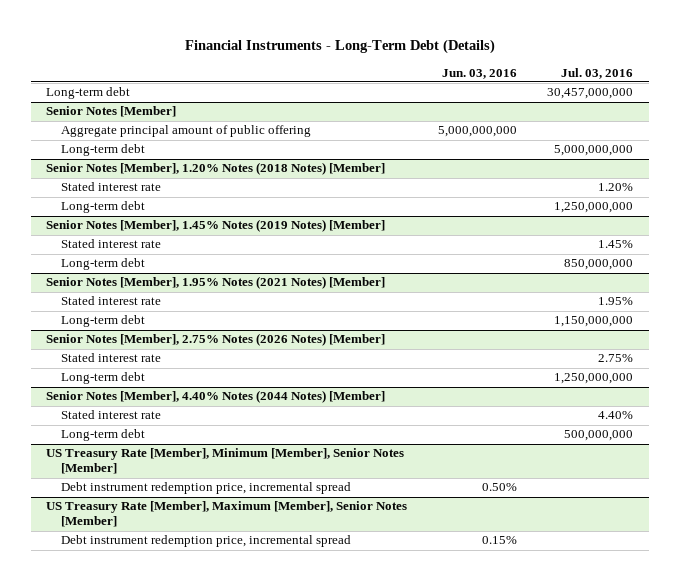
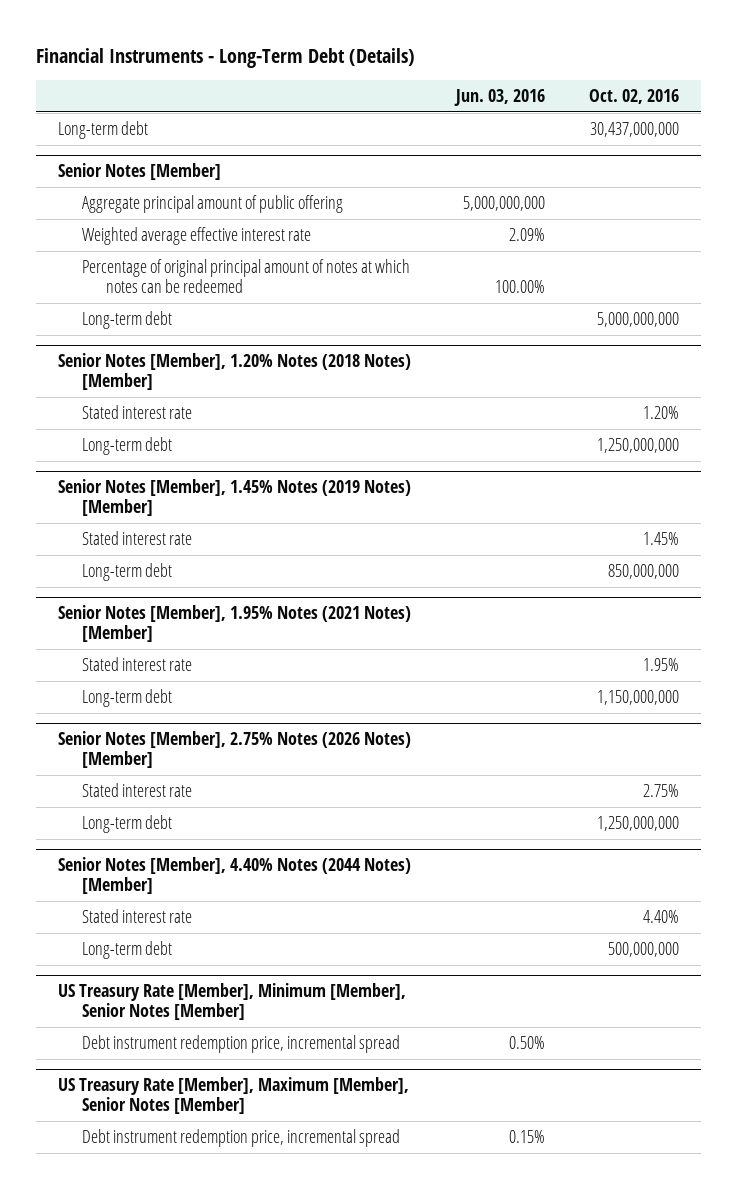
- | Jun. 03, 2016 | Jul. 03, 2016
+ | Jun. 03, 2016 | Oct. 02, 2016
@ Senior Notes [Member]
+ Weighted average effective interest rate | 2.09% |
+ Percentage of original principal amount of notes at which notes can be redeemed | 100.00% |

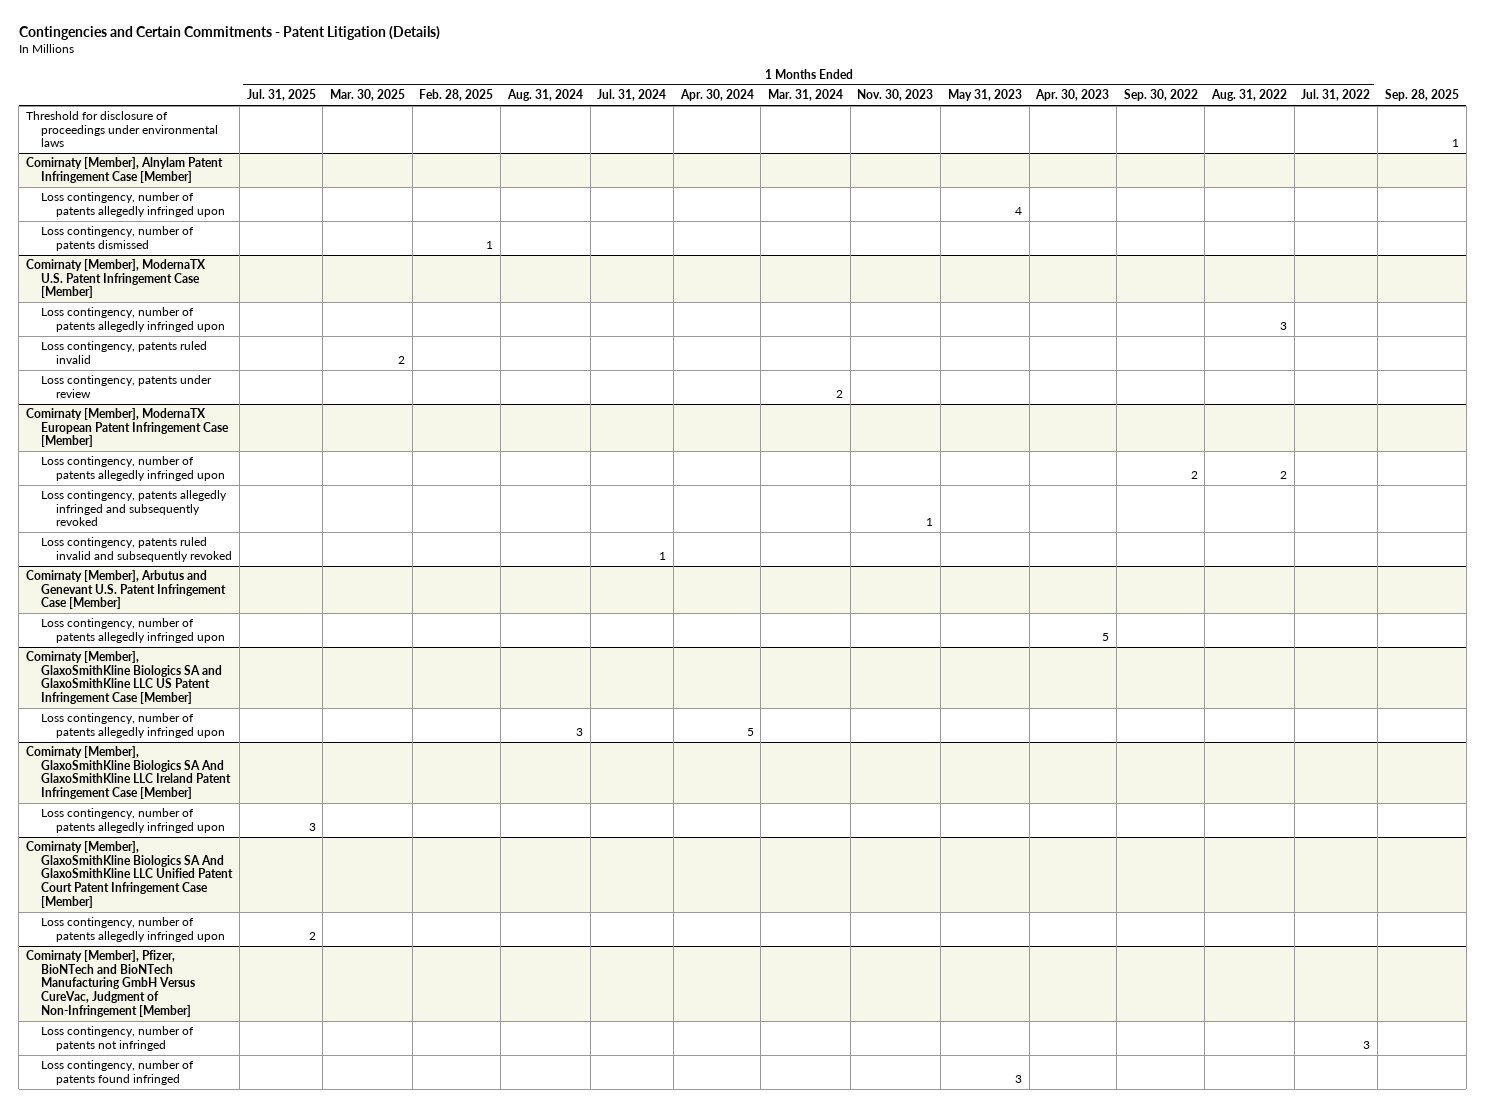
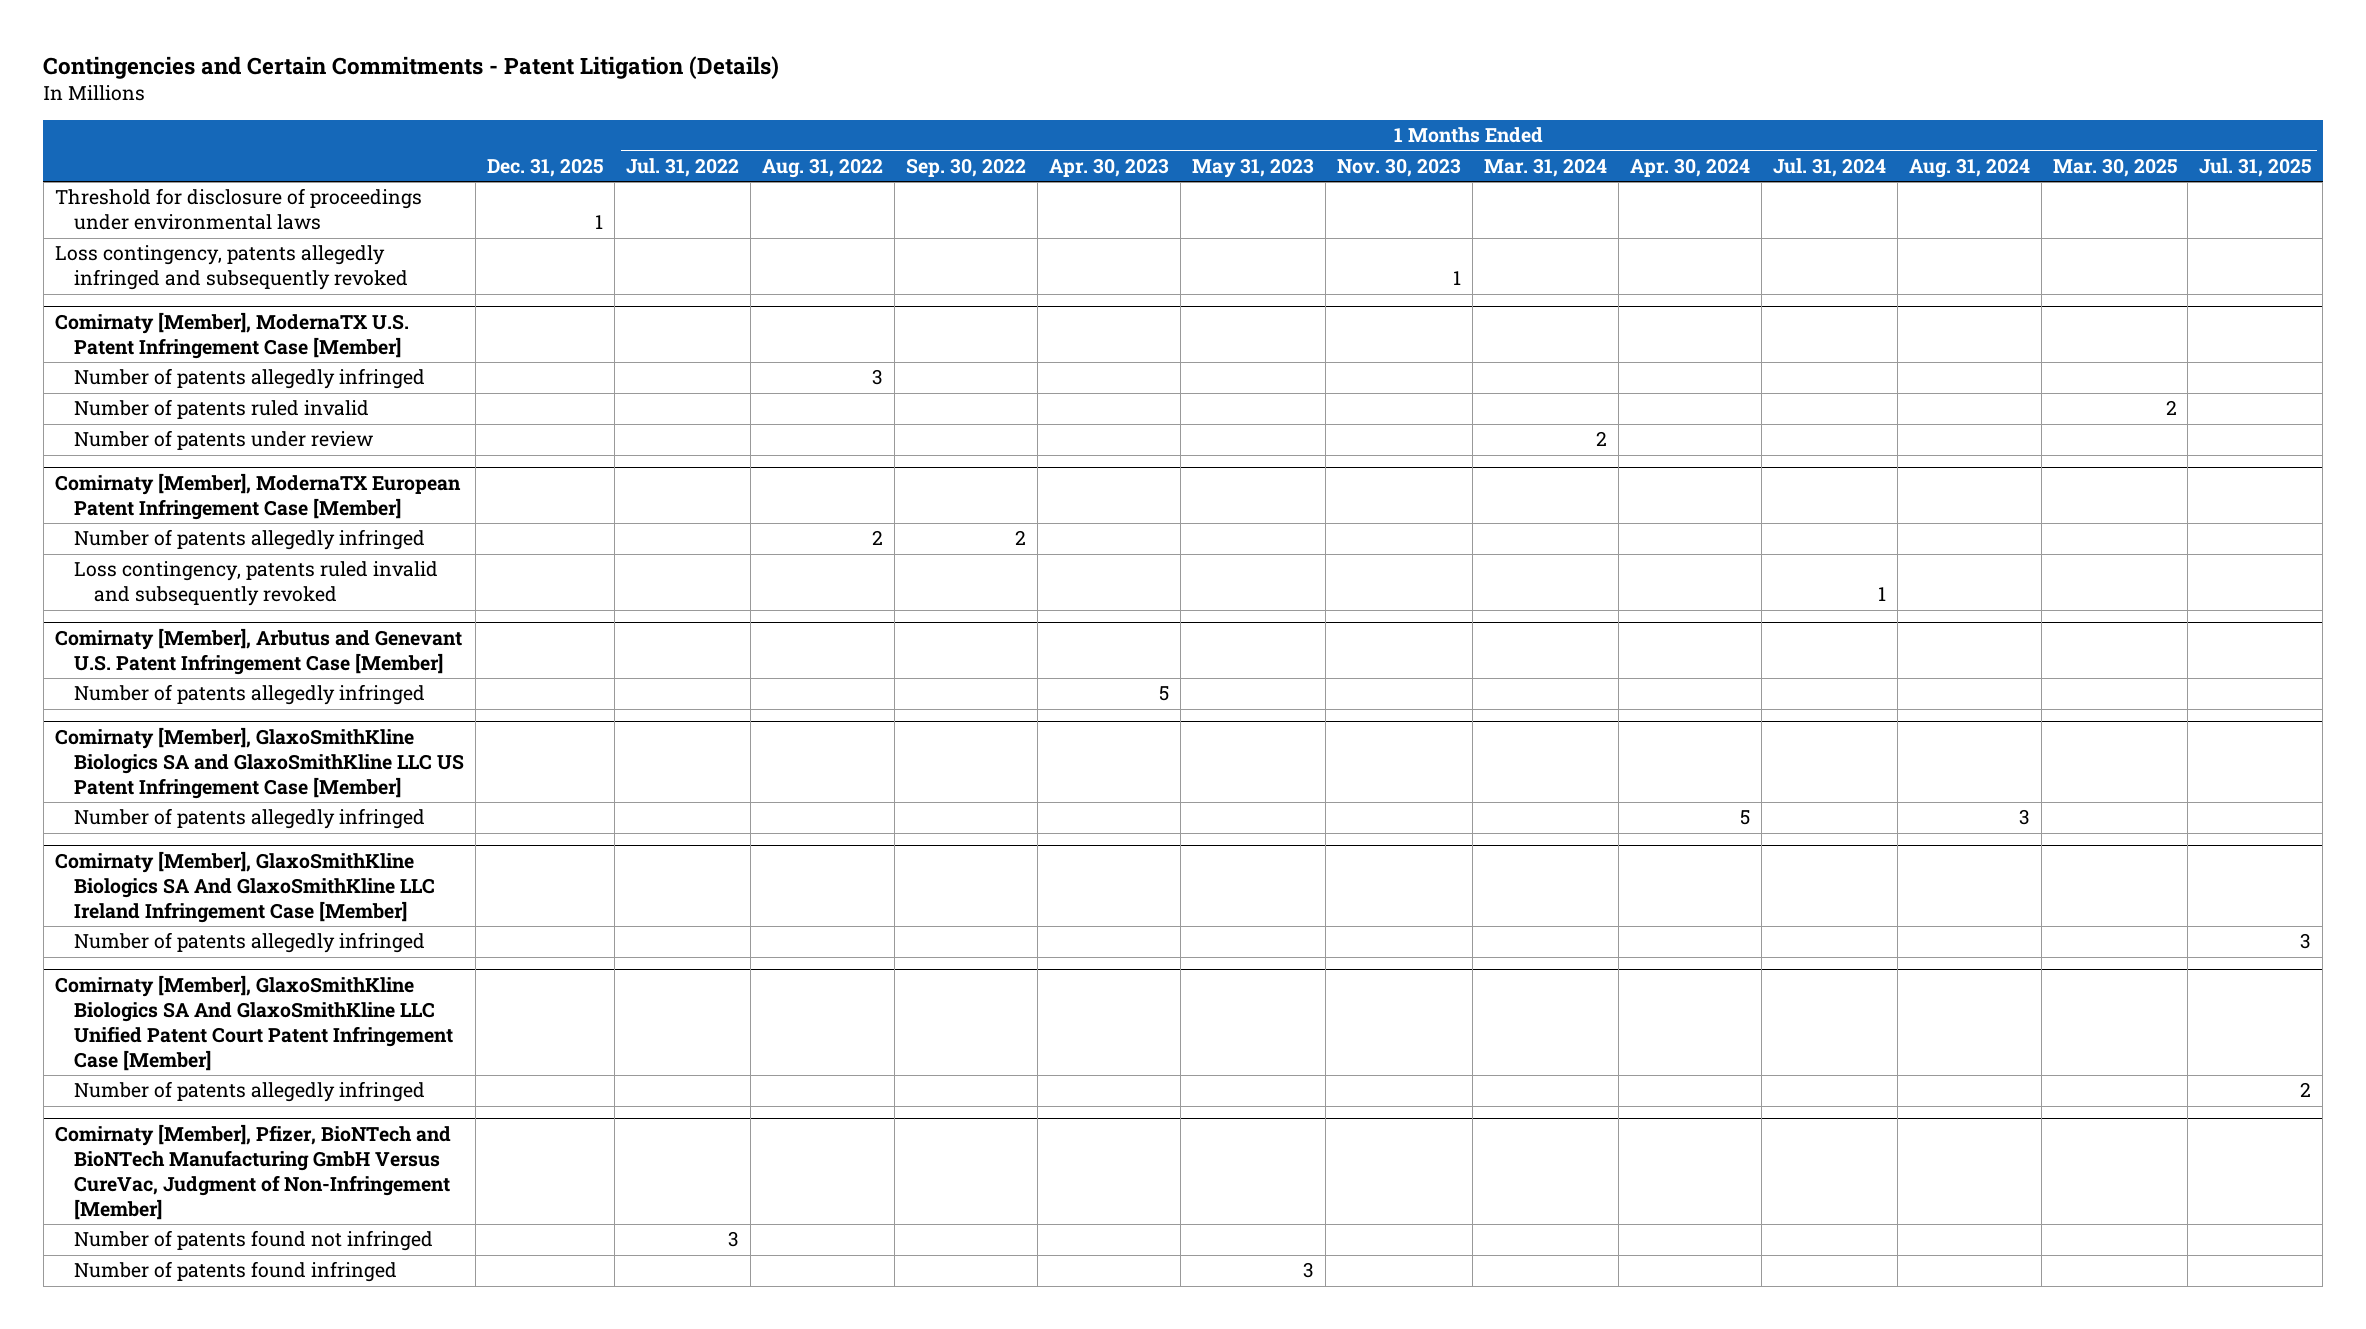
- | 1 Months Ended Jul. 31, 2025 | 1 Months Ended Mar. 30, 2025 | 1 Months Ended Feb. 28, 2025 | 1 Months Ended Aug. 31, 2024 | 1 Months Ended Jul. 31, 2024 | 1 Months Ended Apr. 30, 2024 | 1 Months Ended Mar. 31, 2024 | 1 Months Ended Nov. 30, 2023 | 1 Months Ended May 31, 2023 | 1 Months Ended Apr. 30, 2023 | 1 Months Ended Sep. 30, 2022 | 1 Months Ended Aug. 31, 2022 | 1 Months Ended Jul. 31, 2022 | Sep. 28, 2025
+ | Dec. 31, 2025 | 1 Months Ended Jul. 31, 2022 | 1 Months Ended Aug. 31, 2022 | 1 Months Ended Sep. 30, 2022 | 1 Months Ended Apr. 30, 2023 | 1 Months Ended May 31, 2023 | 1 Months Ended Nov. 30, 2023 | 1 Months Ended Mar. 31, 2024 | 1 Months Ended Apr. 30, 2024 | 1 Months Ended Jul. 31, 2024 | 1 Months Ended Aug. 31, 2024 | 1 Months Ended Mar. 30, 2025 | 1 Months Ended Jul. 31, 2025
- Comirnaty [Member], Alnylam Patent Infringement Case [Member]
- Loss contingency, number of patents allegedly infringed upon | | | | | | | | | 4 | | | | |
- Loss contingency, number of patents dismissed | | | 1 | | | | | | | | | | |
+ Loss contingency, patents allegedly infringed and subsequently revoked | | | | | | | 1 | | | | | |
@ Comirnaty [Member], ModernaTX U.S. Patent Infringement Case [Member]
- Loss contingency, number of patents allegedly infringed upon | | | | | | | | | | | | 3 | |
- Loss contingency, patents ruled invalid | | 2 | | | | | | | | | | | |
- Loss contingency, patents under review | | | | | | | 2 | | | | | | |
+ Number of patents allegedly infringed | | | 3 | | | | | | | | | |
+ Number of patents ruled invalid | | | | | | | | | | | | 2 |
+ Number of patents under review | | | | | | | | 2 | | | | |
@ Comirnaty [Member], ModernaTX European Patent Infringement Case [Member]
- Loss contingency, number of patents allegedly infringed upon | | | | | | | | | | | 2 | 2 | |
- Loss contingency, patents allegedly infringed and subsequently revoked | | | | | | | | 1 | | | | | |
+ Number of patents allegedly infringed | | | 2 | 2 | | | | | | | | |
@ Comirnaty [Member], Arbutus and Genevant U.S. Patent Infringement Case [Member]
- Loss contingency, number of patents allegedly infringed upon | | | | | | | | | | 5 | | | |
+ Number of patents allegedly infringed | | | | | 5 | | | | | | | |
@ Comirnaty [Member], GlaxoSmithKline Biologics SA and GlaxoSmithKline LLC US Patent Infringement Case [Member]
- Loss contingency, number of patents allegedly infringed upon | | | | 3 | | 5 | | | | | | | |
- Comirnaty [Member], GlaxoSmithKline Biologics SA And GlaxoSmithKline LLC Ireland Patent Infringement Case [Member]
- Loss contingency, number of patents allegedly infringed upon | 3 | | | | | | | | | | | | |
@ Comirnaty [Member], GlaxoSmithKline Biologics SA and GlaxoSmithKline LLC US Patent Infringement Case [Member]
+ Number of patents allegedly infringed | | | | | | | | | 5 | | 3 | |
+ Comirnaty [Member], GlaxoSmithKline Biologics SA And GlaxoSmithKline LLC Ireland Infringement Case [Member]
+ Number of patents allegedly infringed | | | | | | | | | | | | | 3
@ Comirnaty [Member], GlaxoSmithKline Biologics SA And GlaxoSmithKline LLC Unified Patent Court Patent Infringement Case [Member]
- Loss contingency, number of patents allegedly infringed upon | 2 | | | | | | | | | | | | |
+ Number of patents allegedly infringed | | | | | | | | | | | | | 2
@ Comirnaty [Member], Pfizer, BioNTech and BioNTech Manufacturing GmbH Versus CureVac, Judgment of Non-Infringement [Member]
- Loss contingency, number of patents not infringed | | | | | | | | | | | | | 3 |
- Loss contingency, number of patents found infringed | | | | | | | | | 3 | | | | |
+ Number of patents found not infringed | | 3 | | | | | | | | | | |
+ Number of patents found infringed | | | | | | 3 | | | | | | |

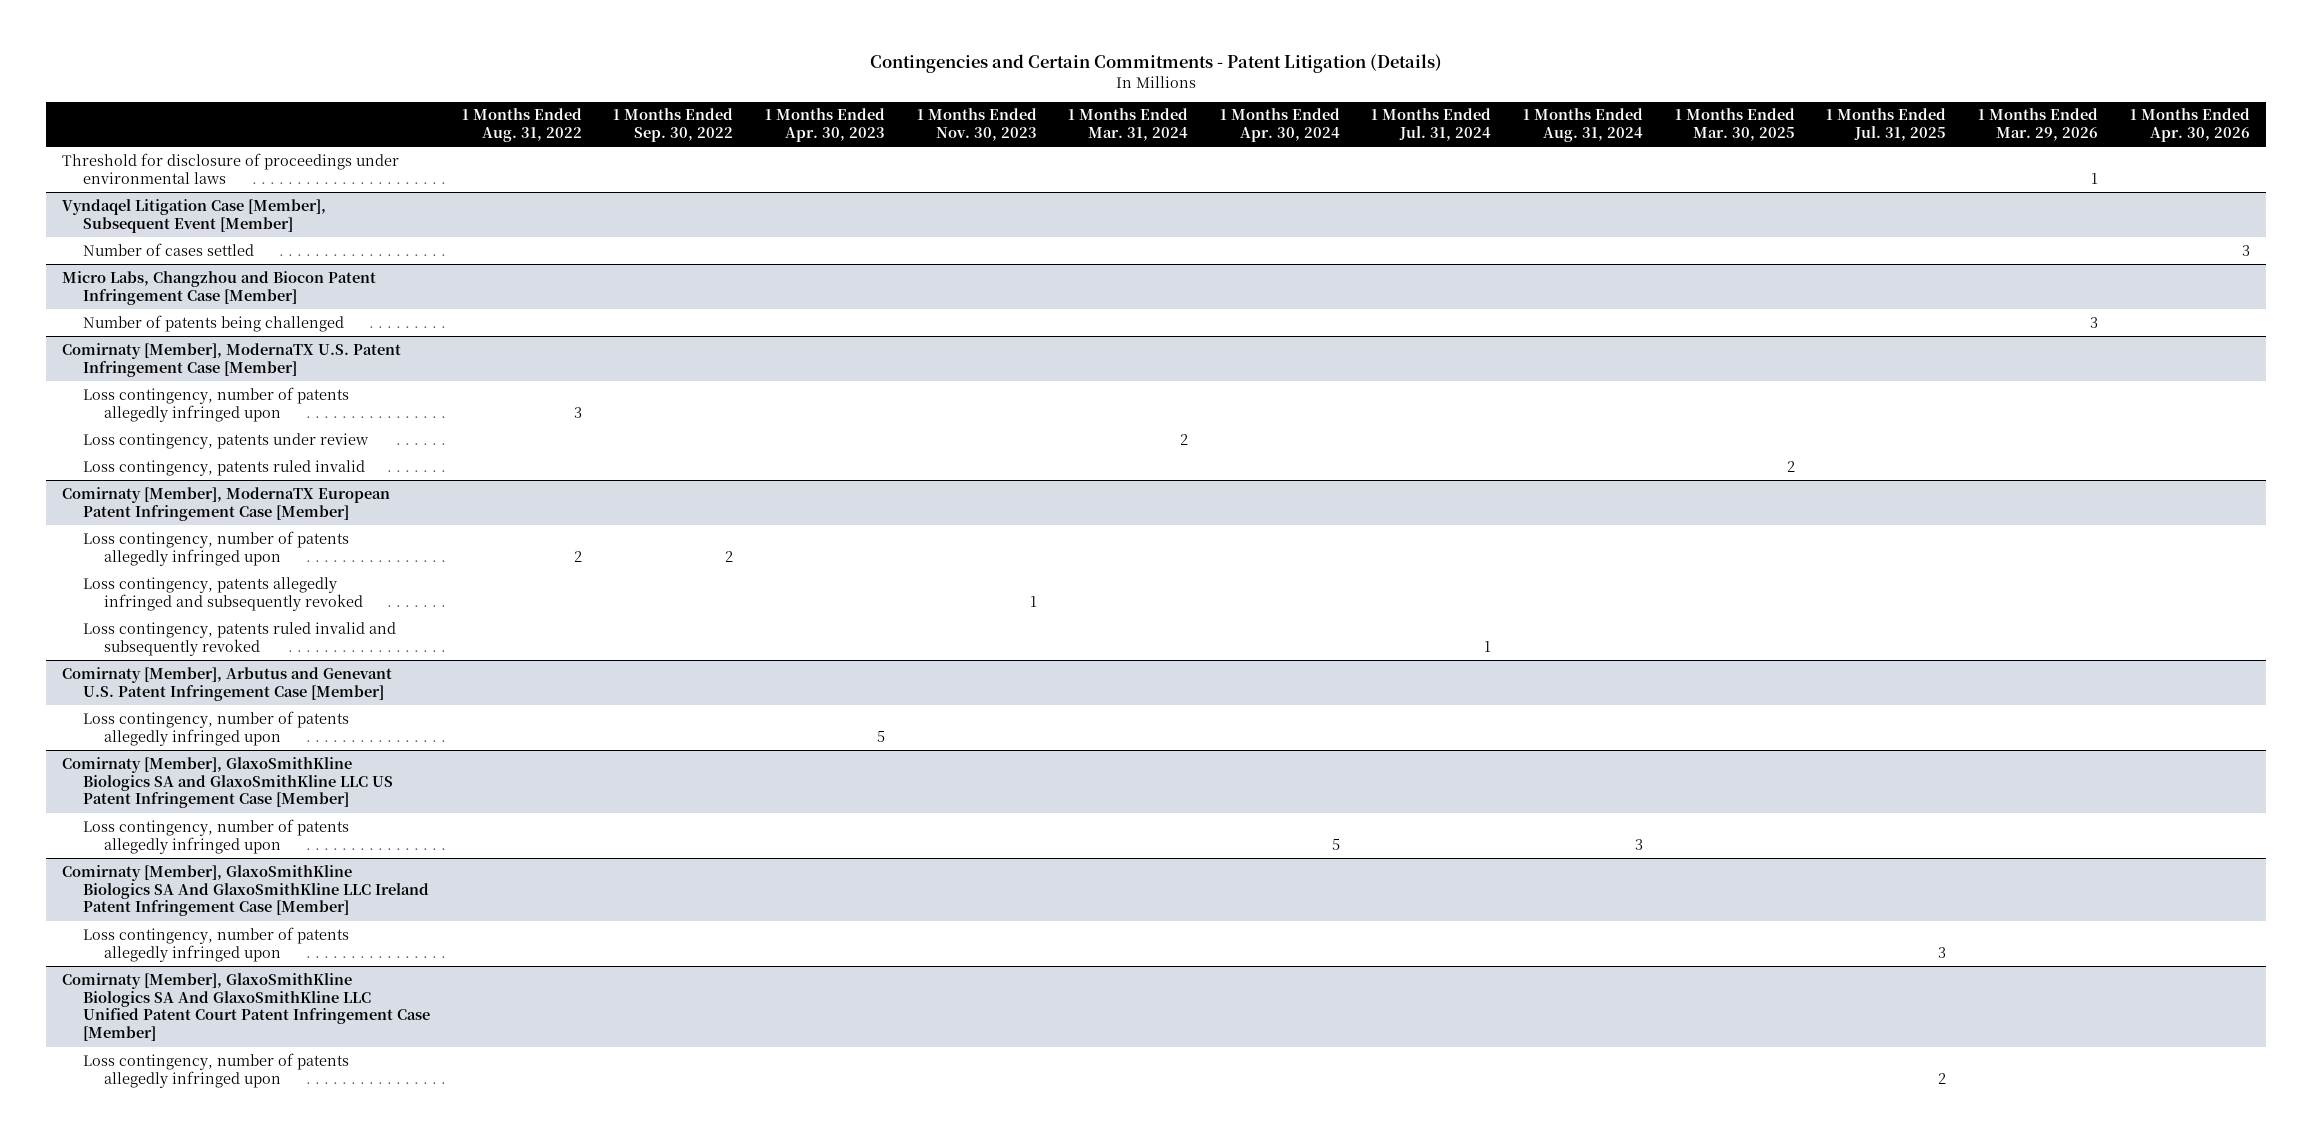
- | Dec. 31, 2025 | 1 Months Ended Jul. 31, 2022 | 1 Months Ended Aug. 31, 2022 | 1 Months Ended Sep. 30, 2022 | 1 Months Ended Apr. 30, 2023 | 1 Months Ended May 31, 2023 | 1 Months Ended Nov. 30, 2023 | 1 Months Ended Mar. 31, 2024 | 1 Months Ended Apr. 30, 2024 | 1 Months Ended Jul. 31, 2024 | 1 Months Ended Aug. 31, 2024 | 1 Months Ended Mar. 30, 2025 | 1 Months Ended Jul. 31, 2025
+ | 1 Months Ended Aug. 31, 2022 | 1 Months Ended Sep. 30, 2022 | 1 Months Ended Apr. 30, 2023 | 1 Months Ended Nov. 30, 2023 | 1 Months Ended Mar. 31, 2024 | 1 Months Ended Apr. 30, 2024 | 1 Months Ended Jul. 31, 2024 | 1 Months Ended Aug. 31, 2024 | 1 Months Ended Mar. 30, 2025 | 1 Months Ended Jul. 31, 2025 | 1 Months Ended Mar. 29, 2026 | 1 Months Ended Apr. 30, 2026
- Loss contingency, patents allegedly infringed and subsequently revoked | | | | | | | 1 | | | | | |
+ Vyndaqel Litigation Case [Member], Subsequent Event [Member]
+ Number of cases settled | | | | | | | | | | | | 3
+ Micro Labs, Changzhou and Biocon Patent Infringement Case [Member]
+ Number of patents being challenged | | | | | | | | | | | 3 |
@ Comirnaty [Member], ModernaTX U.S. Patent Infringement Case [Member]
- Number of patents allegedly infringed | | | 3 | | | | | | | | | |
- Number of patents ruled invalid | | | | | | | | | | | | 2 |
- Number of patents under review | | | | | | | | 2 | | | | |
+ Loss contingency, number of patents allegedly infringed upon | 3 | | | | | | | | | | |
+ Loss contingency, patents under review | | | | | 2 | | | | | | |
+ Loss contingency, patents ruled invalid | | | | | | | | | 2 | | |
@ Comirnaty [Member], ModernaTX European Patent Infringement Case [Member]
- Number of patents allegedly infringed | | | 2 | 2 | | | | | | | | |
+ Loss contingency, number of patents allegedly infringed upon | 2 | 2 | | | | | | | | | |
+ Loss contingency, patents allegedly infringed and subsequently revoked | | | | 1 | | | | | | | |
@ Comirnaty [Member], Arbutus and Genevant U.S. Patent Infringement Case [Member]
- Number of patents allegedly infringed | | | | | 5 | | | | | | | |
+ Loss contingency, number of patents allegedly infringed upon | | | 5 | | | | | | | | |
@ Comirnaty [Member], GlaxoSmithKline Biologics SA and GlaxoSmithKline LLC US Patent Infringement Case [Member]
- Number of patents allegedly infringed | | | | | | | | | 5 | | 3 | |
- Comirnaty [Member], GlaxoSmithKline Biologics SA And GlaxoSmithKline LLC Ireland Infringement Case [Member]
- Number of patents allegedly infringed | | | | | | | | | | | | | 3
@ Comirnaty [Member], GlaxoSmithKline Biologics SA and GlaxoSmithKline LLC US Patent Infringement Case [Member]
+ Loss contingency, number of patents allegedly infringed upon | | | | | | 5 | | 3 | | | |
+ Comirnaty [Member], GlaxoSmithKline Biologics SA And GlaxoSmithKline LLC Ireland Patent Infringement Case [Member]
+ Loss contingency, number of patents allegedly infringed upon | | | | | | | | | | 3 | |
@ Comirnaty [Member], GlaxoSmithKline Biologics SA And GlaxoSmithKline LLC Unified Patent Court Patent Infringement Case [Member]
- Number of patents allegedly infringed | | | | | | | | | | | | | 2
- Comirnaty [Member], Pfizer, BioNTech and BioNTech Manufacturing GmbH Versus CureVac, Judgment of Non-Infringement [Member]
- Number of patents found not infringed | | 3 | | | | | | | | | | |
- Number of patents found infringed | | | | | | 3 | | | | | | |
@ Comirnaty [Member], GlaxoSmithKline Biologics SA And GlaxoSmithKline LLC Unified Patent Court Patent Infringement Case [Member]
+ Loss contingency, number of patents allegedly infringed upon | | | | | | | | | | 2 | |

